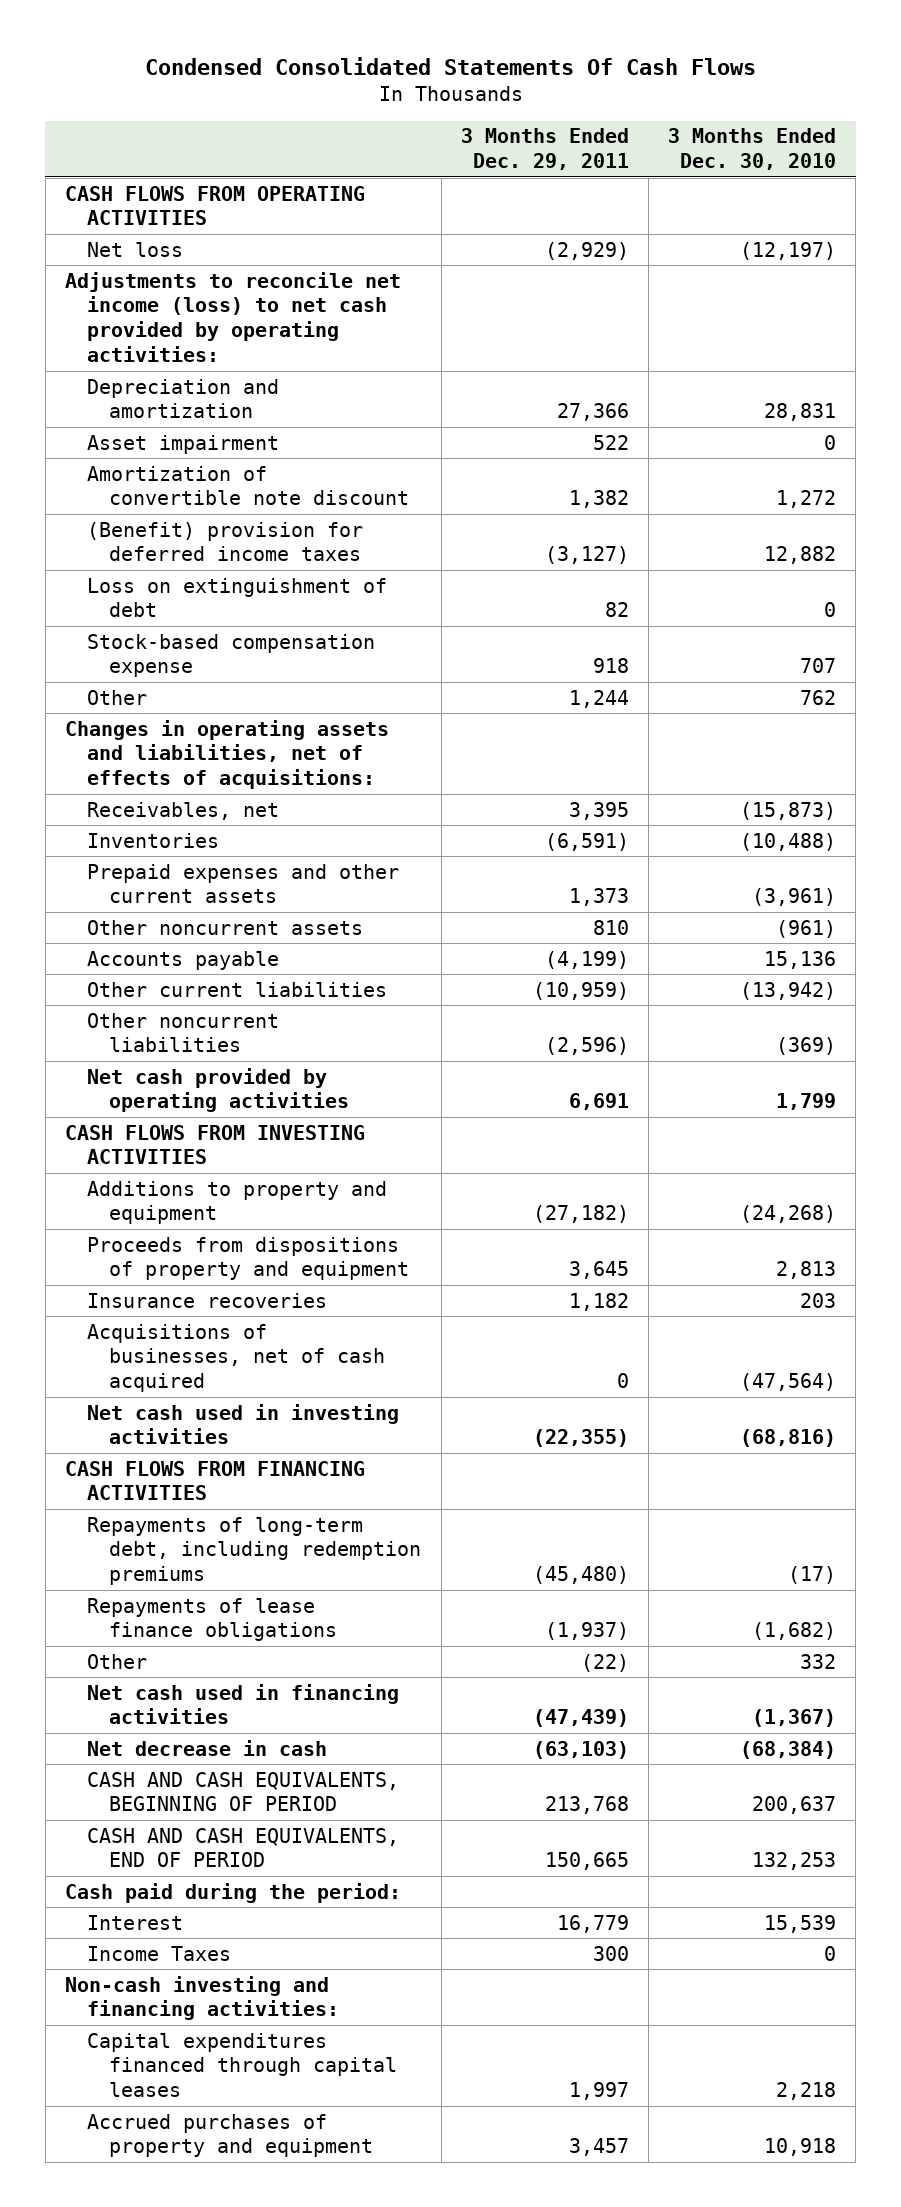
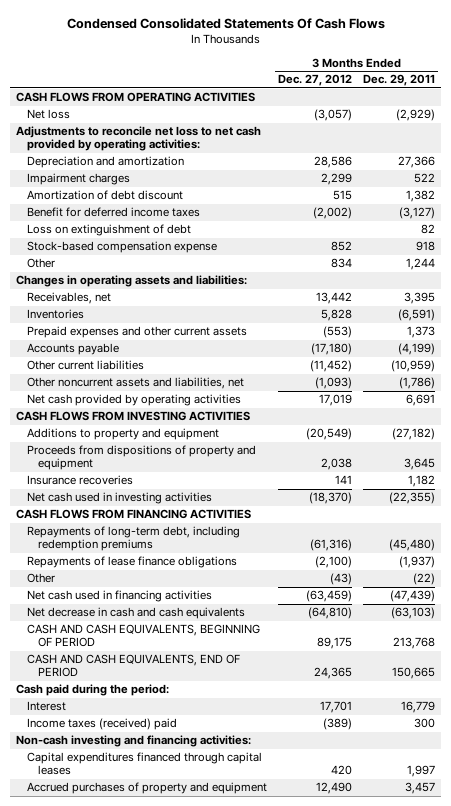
- | 3 Months Ended Dec. 29, 2011 | 3 Months Ended Dec. 30, 2010
+ | 3 Months Ended Dec. 27, 2012 | 3 Months Ended Dec. 29, 2011
- Adjustments to reconcile net income (loss) to net cash provided by operating activities:
+ Adjustments to reconcile net loss to net cash provided by operating activities:
- Asset impairment | 522 | 0
- Amortization of convertible note discount | 1,382 | 1,272
- (Benefit) provision for deferred income taxes | (3,127) | 12,882
+ Impairment charges | 2,299 | 522
+ Amortization of debt discount | 515 | 1,382
+ Benefit for deferred income taxes | (2,002) | (3,127)
- Changes in operating assets and liabilities, net of effects of acquisitions:
+ Changes in operating assets and liabilities:
- Other noncurrent assets | 810 | (961)
- Other noncurrent liabilities | (2,596) | (369)
+ Other noncurrent assets and liabilities, net | (1,093) | (1,786)
- Acquisitions of businesses, net of cash acquired | 0 | (47,564)
- Net decrease in cash | (63,103) | (68,384)
+ Net decrease in cash and cash equivalents | (64,810) | (63,103)
- Income Taxes | 300 | 0
+ Income taxes (received) paid | (389) | 300

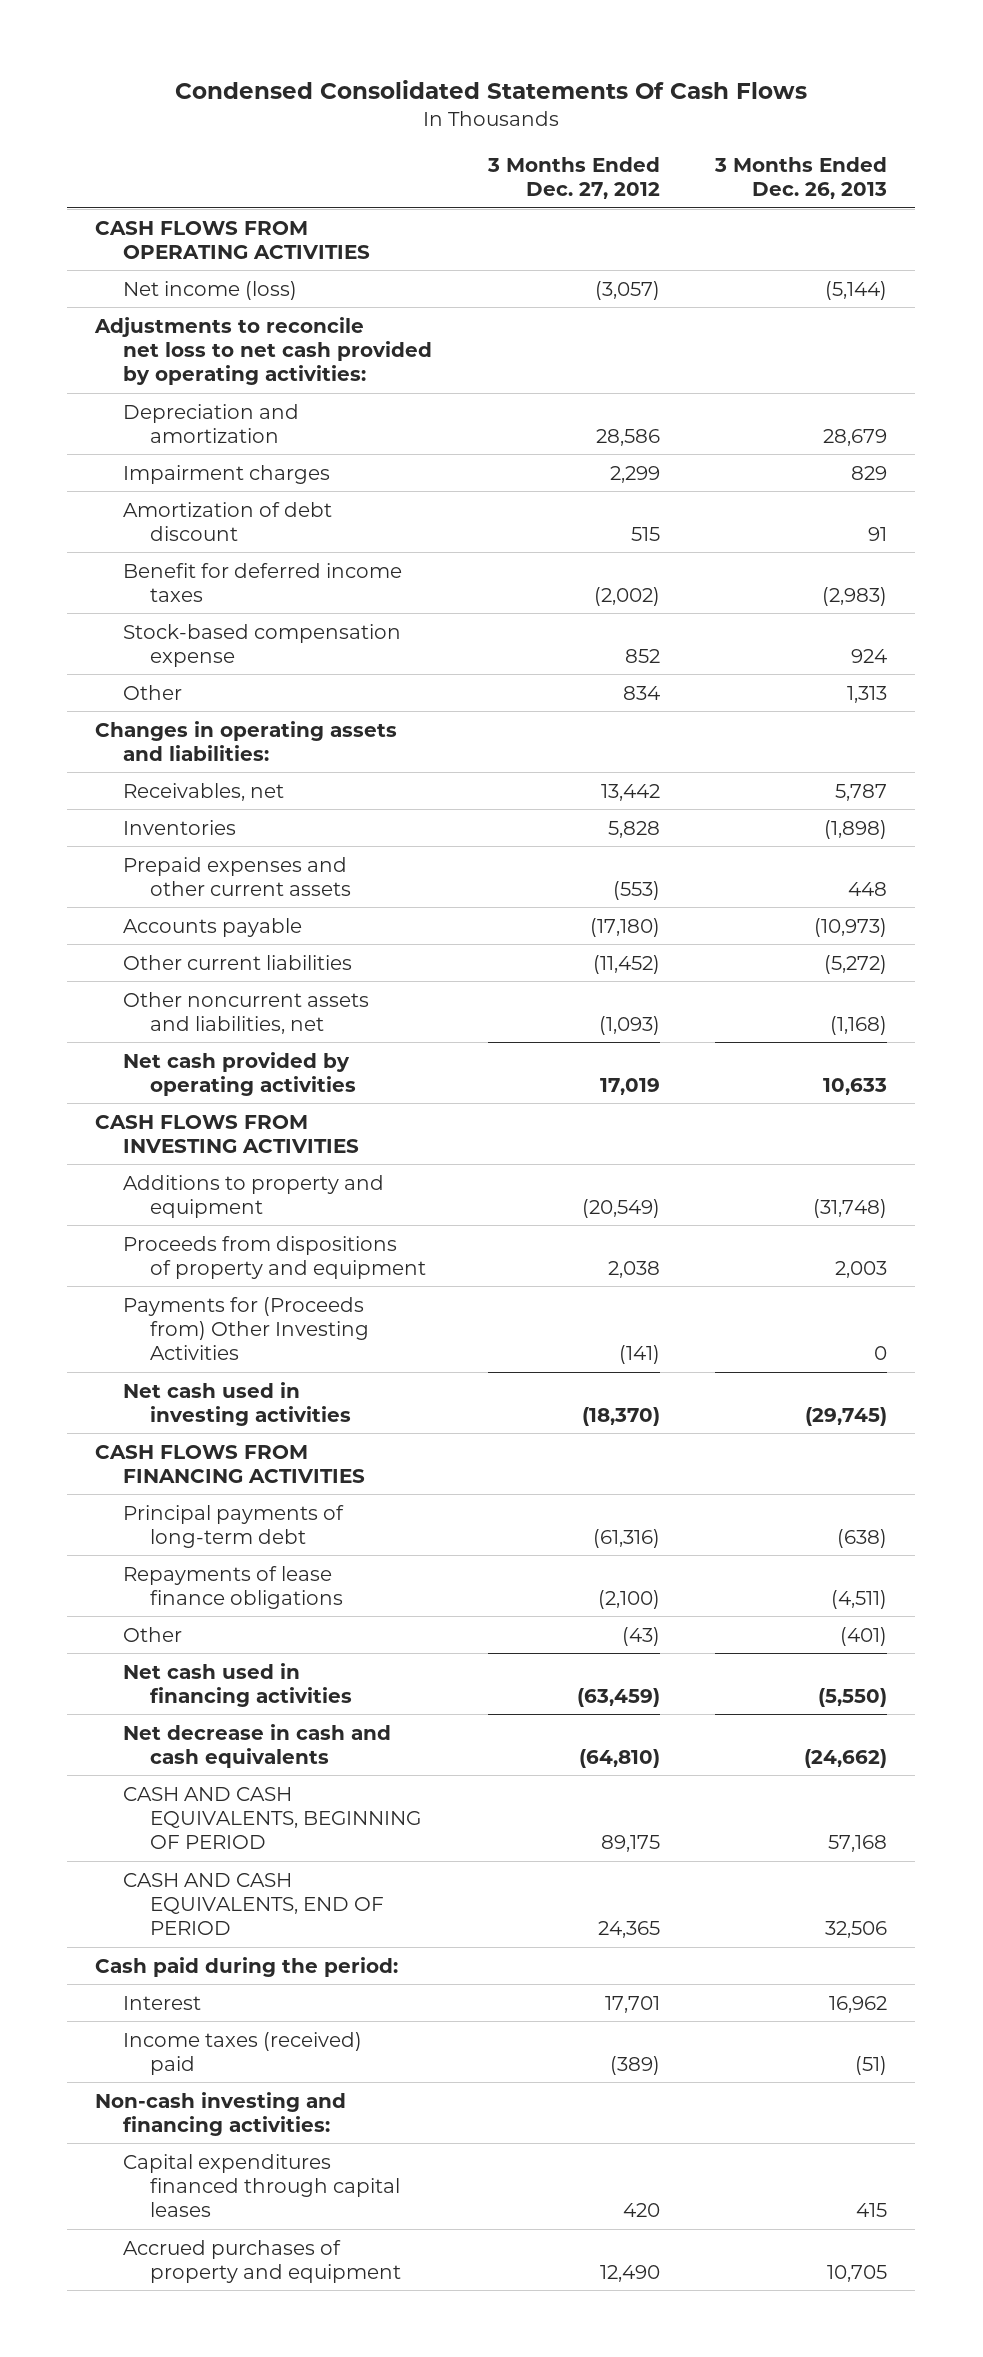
- | 3 Months Ended Dec. 27, 2012 | 3 Months Ended Dec. 29, 2011
+ | 3 Months Ended Dec. 27, 2012 | 3 Months Ended Dec. 26, 2013
- Net loss | (3,057) | (2,929)
+ Net income (loss) | (3,057) | (5,144)
- Loss on extinguishment of debt | | 82
- Insurance recoveries | 141 | 1,182
+ Payments for (Proceeds from) Other Investing Activities | (141) | 0
- Repayments of long-term debt, including redemption premiums | (61,316) | (45,480)
+ Principal payments of long-term debt | (61,316) | (638)

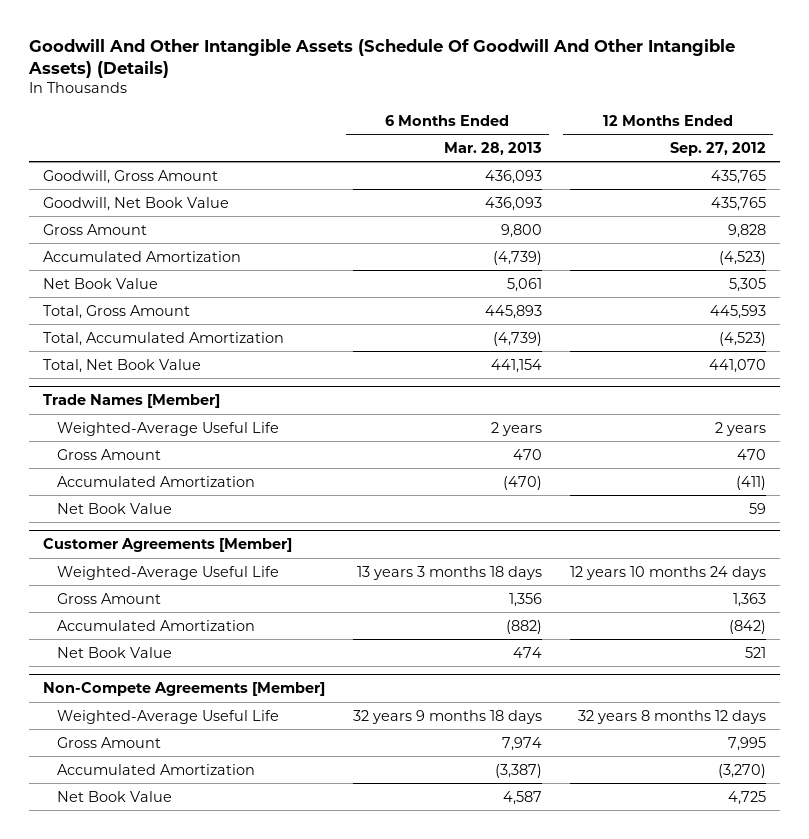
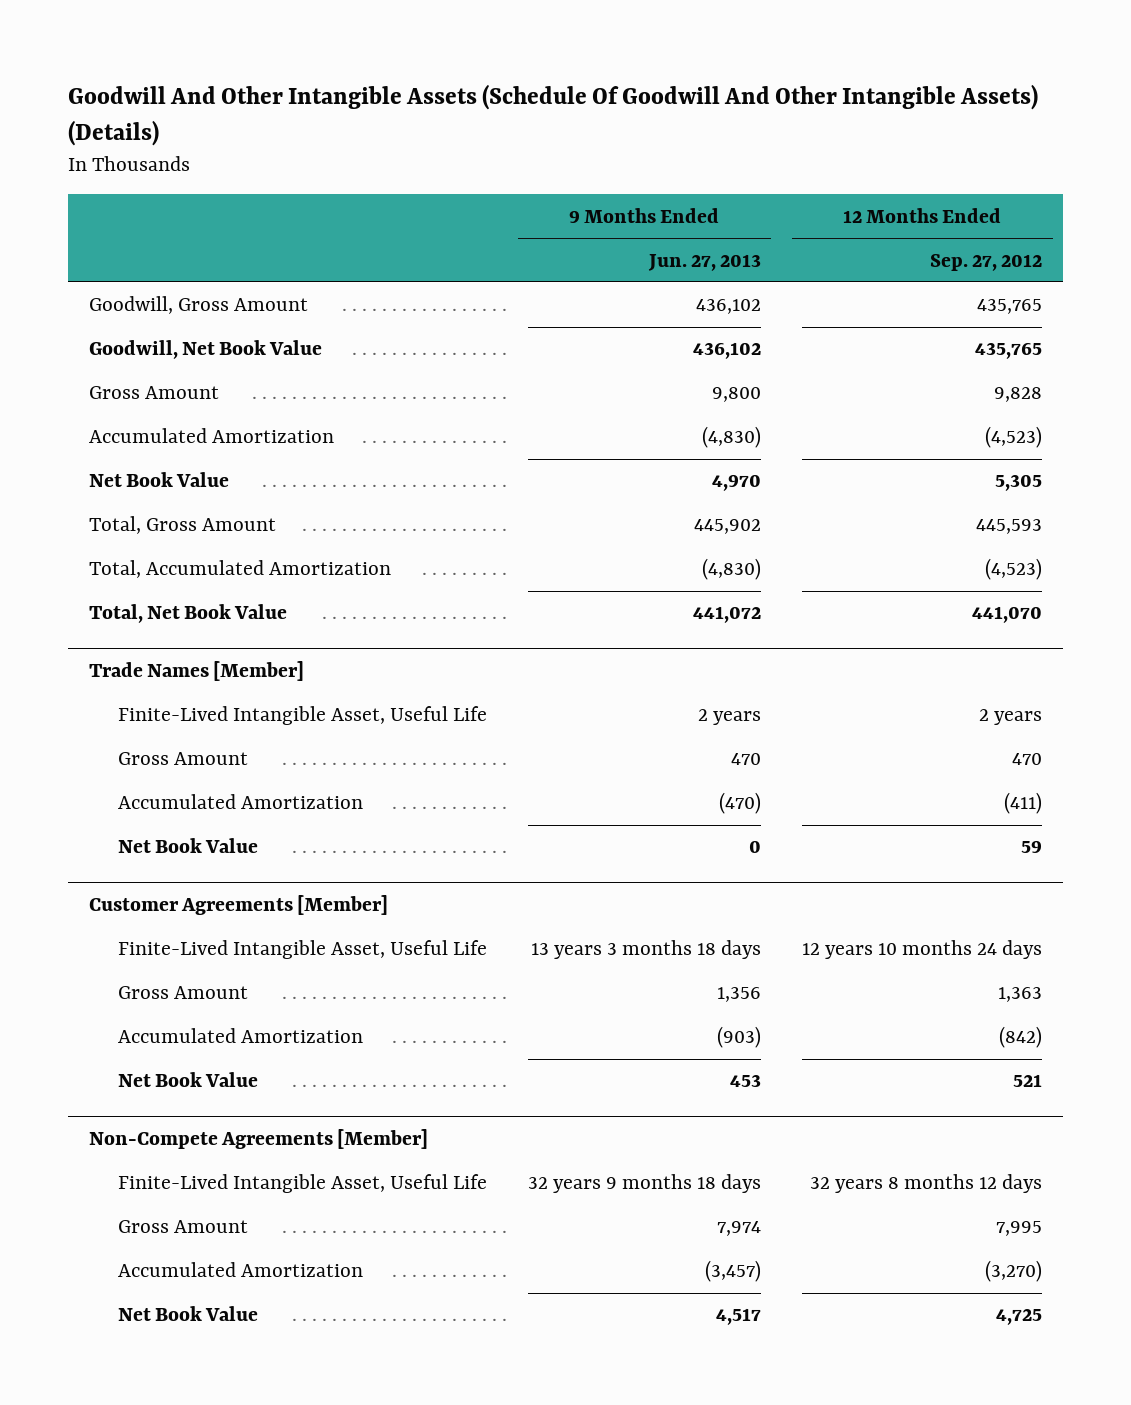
- | 6 Months Ended Mar. 28, 2013 | 12 Months Ended Sep. 27, 2012
+ | 9 Months Ended Jun. 27, 2013 | 12 Months Ended Sep. 27, 2012
@ Trade Names [Member]
- Weighted-Average Useful Life | 2 years | 2 years
+ Finite-Lived Intangible Asset, Useful Life | 2 years | 2 years
@ Customer Agreements [Member]
- Weighted-Average Useful Life | 13 years 3 months 18 days | 12 years 10 months 24 days
+ Finite-Lived Intangible Asset, Useful Life | 13 years 3 months 18 days | 12 years 10 months 24 days
@ Non-Compete Agreements [Member]
- Weighted-Average Useful Life | 32 years 9 months 18 days | 32 years 8 months 12 days
+ Finite-Lived Intangible Asset, Useful Life | 32 years 9 months 18 days | 32 years 8 months 12 days

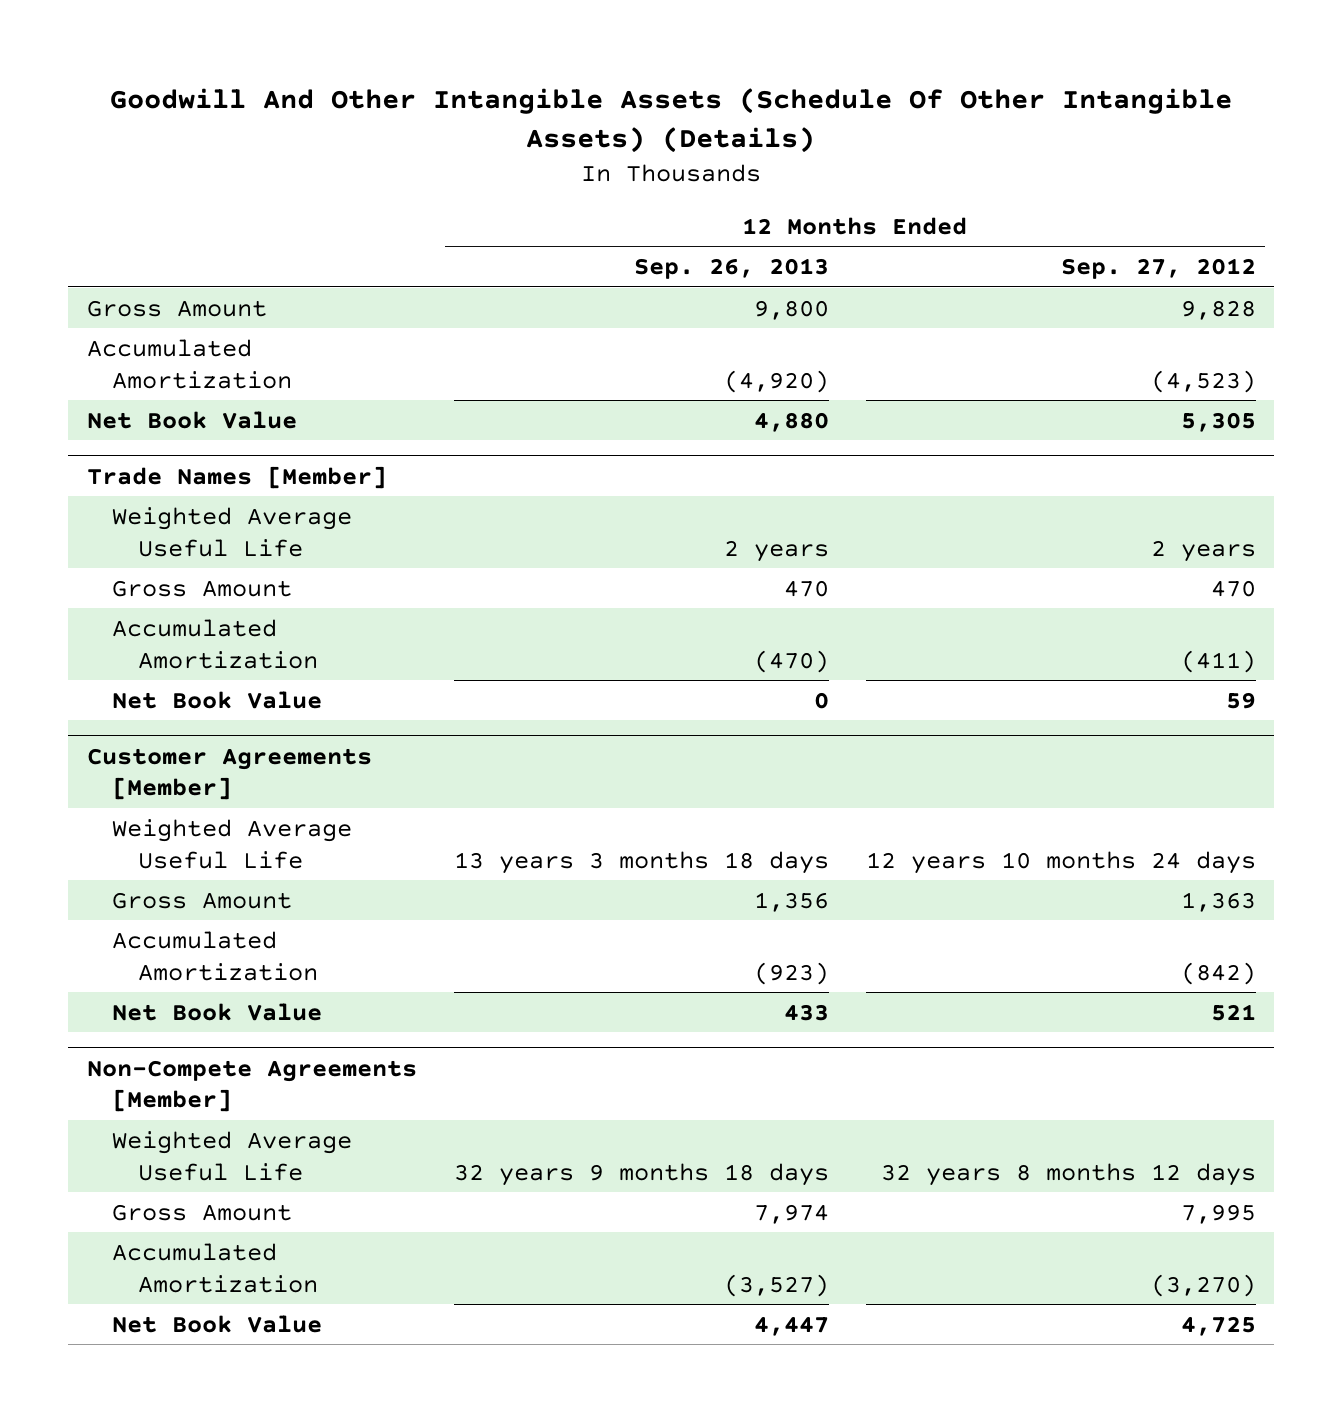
- Goodwill And Other Intangible Assets (Schedule Of Goodwill And Other Intangible Assets) (Details)
+ Goodwill And Other Intangible Assets (Schedule Of Other Intangible Assets) (Details)
- | 9 Months Ended Jun. 27, 2013 | 12 Months Ended Sep. 27, 2012
+ | 12 Months Ended Sep. 26, 2013 | 12 Months Ended Sep. 27, 2012
- Goodwill, Gross Amount | 436,102 | 435,765
- Goodwill, Net Book Value | 436,102 | 435,765
- Total, Gross Amount | 445,902 | 445,593
- Total, Accumulated Amortization | (4,830) | (4,523)
- Total, Net Book Value | 441,072 | 441,070
@ Trade Names [Member]
- Finite-Lived Intangible Asset, Useful Life | 2 years | 2 years
+ Weighted Average Useful Life | 2 years | 2 years
@ Customer Agreements [Member]
- Finite-Lived Intangible Asset, Useful Life | 13 years 3 months 18 days | 12 years 10 months 24 days
+ Weighted Average Useful Life | 13 years 3 months 18 days | 12 years 10 months 24 days
@ Non-Compete Agreements [Member]
- Finite-Lived Intangible Asset, Useful Life | 32 years 9 months 18 days | 32 years 8 months 12 days
+ Weighted Average Useful Life | 32 years 9 months 18 days | 32 years 8 months 12 days

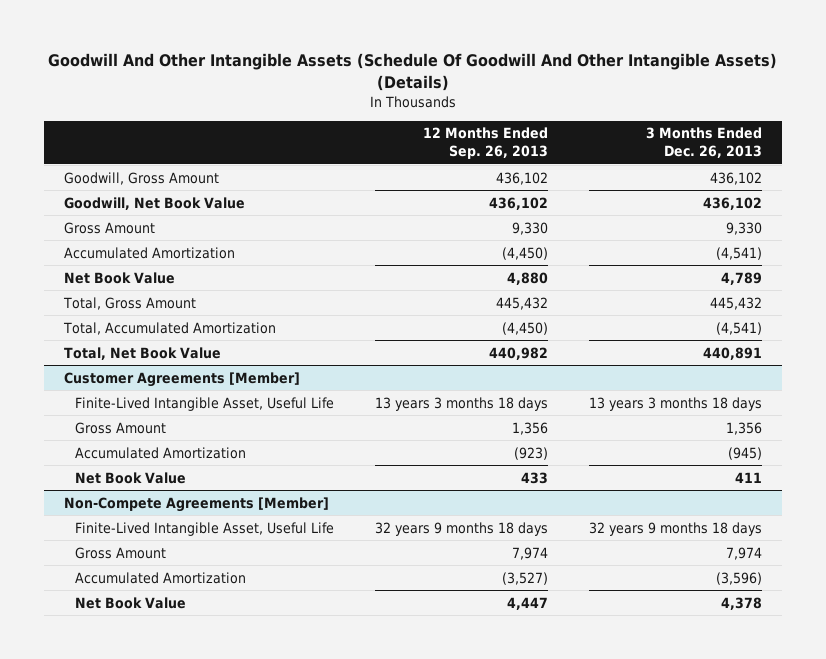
- Goodwill And Other Intangible Assets (Schedule Of Other Intangible Assets) (Details)
+ Goodwill And Other Intangible Assets (Schedule Of Goodwill And Other Intangible Assets) (Details)
- | 12 Months Ended Sep. 26, 2013 | 12 Months Ended Sep. 27, 2012
+ | 12 Months Ended Sep. 26, 2013 | 3 Months Ended Dec. 26, 2013
- Gross Amount | 9,800 | 9,828
- Accumulated Amortization | (4,920) | (4,523)
+ Goodwill, Gross Amount | 436,102 | 436,102
+ Goodwill, Net Book Value | 436,102 | 436,102
+ Gross Amount | 9,330 | 9,330
+ Accumulated Amortization | (4,450) | (4,541)
- Trade Names [Member]
- Weighted Average Useful Life | 2 years | 2 years
- Gross Amount | 470 | 470
- Accumulated Amortization | (470) | (411)
- Net Book Value | 0 | 59
+ Total, Gross Amount | 445,432 | 445,432
+ Total, Accumulated Amortization | (4,450) | (4,541)
+ Total, Net Book Value | 440,982 | 440,891
@ Customer Agreements [Member]
- Weighted Average Useful Life | 13 years 3 months 18 days | 12 years 10 months 24 days
+ Finite-Lived Intangible Asset, Useful Life | 13 years 3 months 18 days | 13 years 3 months 18 days
@ Non-Compete Agreements [Member]
- Weighted Average Useful Life | 32 years 9 months 18 days | 32 years 8 months 12 days
+ Finite-Lived Intangible Asset, Useful Life | 32 years 9 months 18 days | 32 years 9 months 18 days

